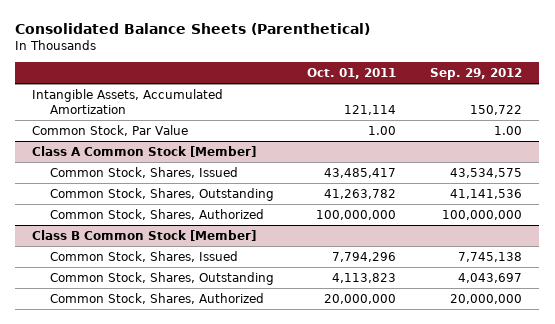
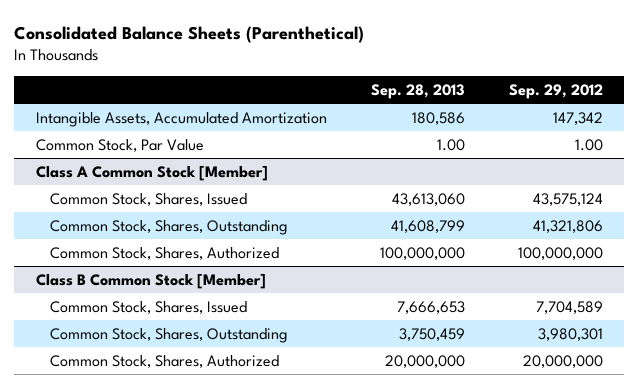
- | Oct. 01, 2011 | Sep. 29, 2012
+ | Sep. 28, 2013 | Sep. 29, 2012
- Intangible Assets, Accumulated Amortization | 121,114 | 150,722
+ Intangible Assets, Accumulated Amortization | 180,586 | 147,342
@ Class A Common Stock [Member]
- Common Stock, Shares, Issued | 43,485,417 | 43,534,575
- Common Stock, Shares, Outstanding | 41,263,782 | 41,141,536
+ Common Stock, Shares, Issued | 43,613,060 | 43,575,124
+ Common Stock, Shares, Outstanding | 41,608,799 | 41,321,806
@ Class B Common Stock [Member]
- Common Stock, Shares, Issued | 7,794,296 | 7,745,138
- Common Stock, Shares, Outstanding | 4,113,823 | 4,043,697
+ Common Stock, Shares, Issued | 7,666,653 | 7,704,589
+ Common Stock, Shares, Outstanding | 3,750,459 | 3,980,301

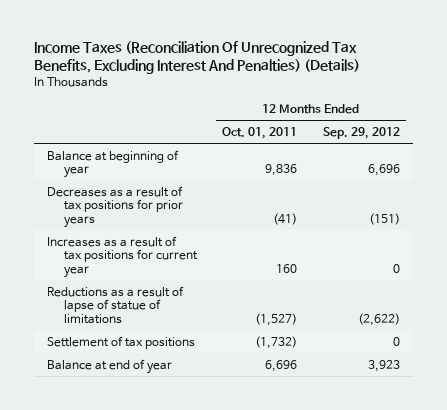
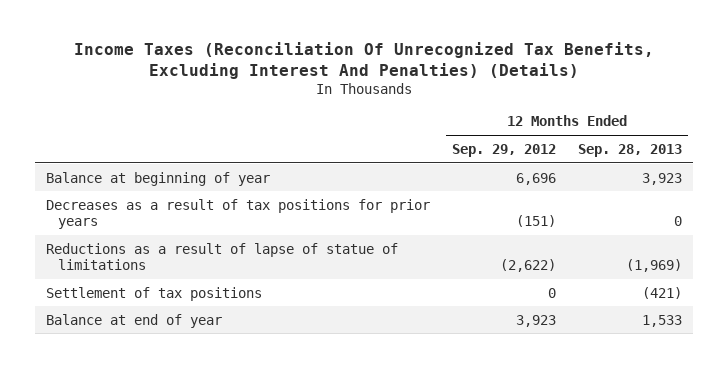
- | 12 Months Ended Oct. 01, 2011 | 12 Months Ended Sep. 29, 2012
+ | 12 Months Ended Sep. 29, 2012 | 12 Months Ended Sep. 28, 2013
- Increases as a result of tax positions for current year | 160 | 0

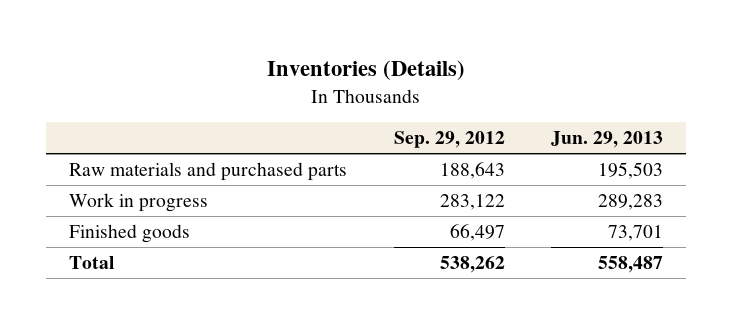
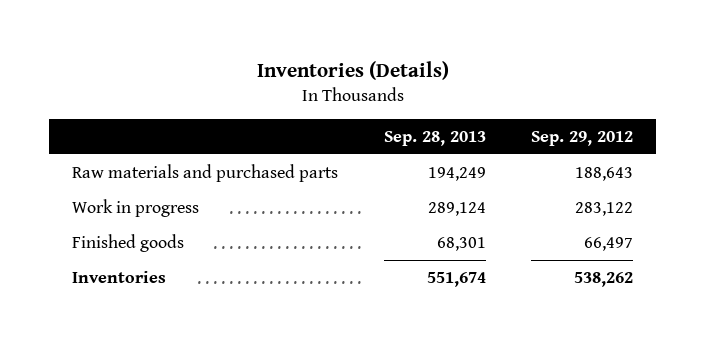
- | Sep. 29, 2012 | Jun. 29, 2013
+ | Sep. 28, 2013 | Sep. 29, 2012
- Total | 538,262 | 558,487
+ Inventories | 551,674 | 538,262

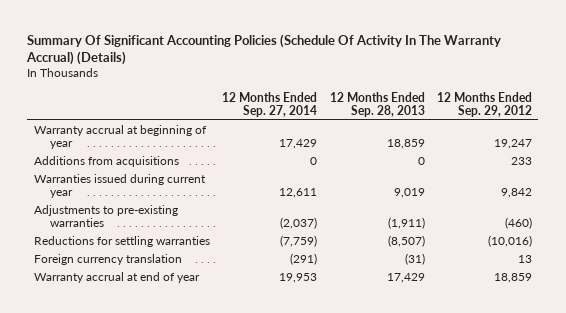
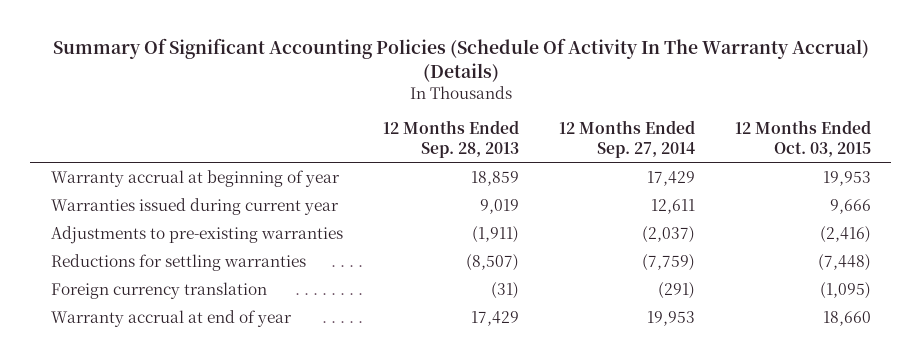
- | 12 Months Ended Sep. 27, 2014 | 12 Months Ended Sep. 28, 2013 | 12 Months Ended Sep. 29, 2012
+ | 12 Months Ended Sep. 28, 2013 | 12 Months Ended Sep. 27, 2014 | 12 Months Ended Oct. 03, 2015
- Additions from acquisitions | 0 | 0 | 233

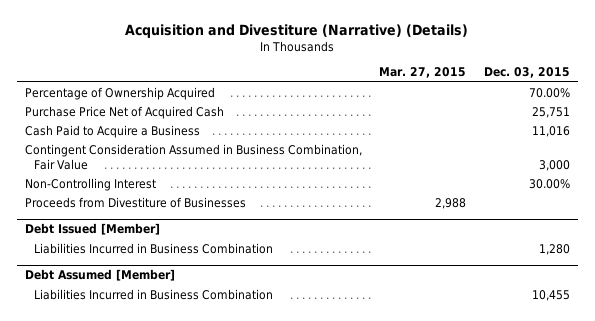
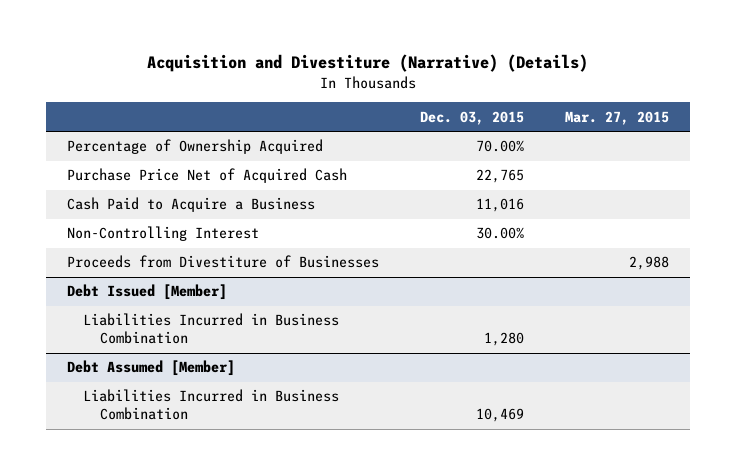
- | Mar. 27, 2015 | Dec. 03, 2015
+ | Dec. 03, 2015 | Mar. 27, 2015
- Purchase Price Net of Acquired Cash | | 25,751
+ Purchase Price Net of Acquired Cash | 22,765 |
- Contingent Consideration Assumed in Business Combination, Fair Value | | 3,000
@ Debt Assumed [Member]
- Liabilities Incurred in Business Combination | | 10,455
+ Liabilities Incurred in Business Combination | 10,469 |

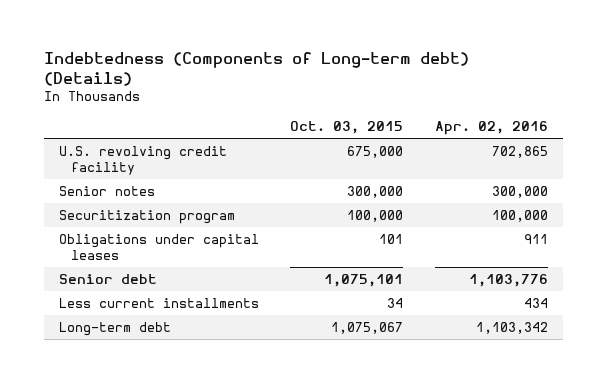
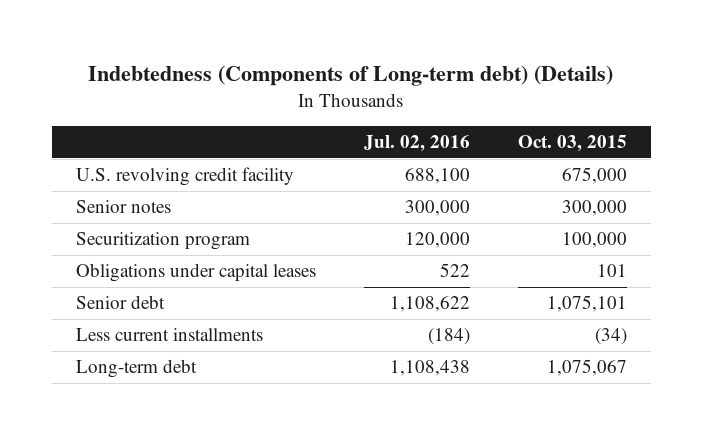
- | Oct. 03, 2015 | Apr. 02, 2016
+ | Jul. 02, 2016 | Oct. 03, 2015
- Less current installments | 34 | 434
+ Less current installments | (184) | (34)

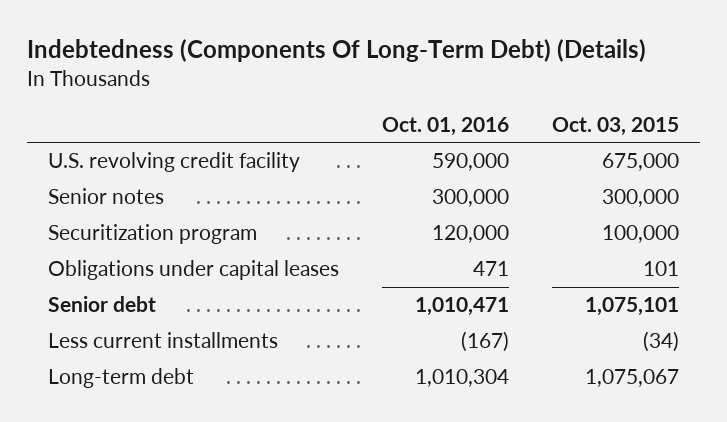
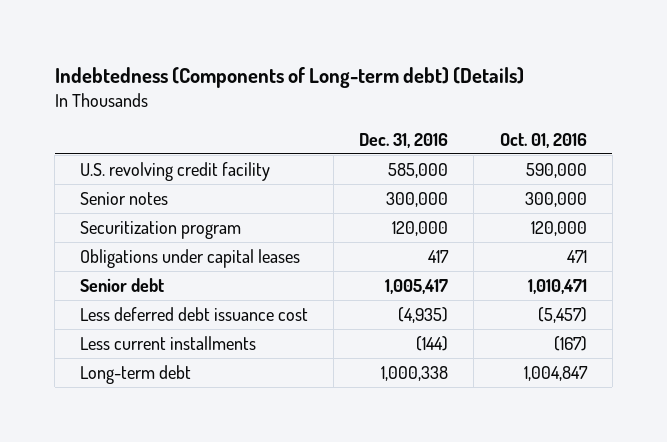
- Indebtedness (Components Of Long-Term Debt) (Details)
+ Indebtedness (Components of Long-term debt) (Details)
- | Oct. 01, 2016 | Oct. 03, 2015
+ | Dec. 31, 2016 | Oct. 01, 2016
+ Less deferred debt issuance cost | (4,935) | (5,457)
- Long-term debt | 1,010,304 | 1,075,067
+ Long-term debt | 1,000,338 | 1,004,847

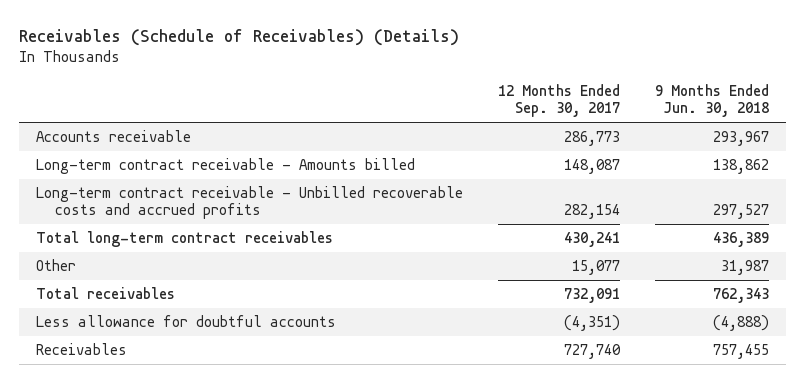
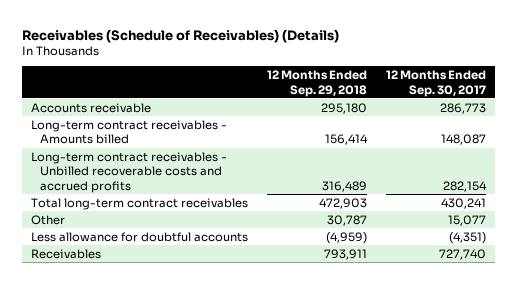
- | 12 Months Ended Sep. 30, 2017 | 9 Months Ended Jun. 30, 2018
+ | 12 Months Ended Sep. 29, 2018 | 12 Months Ended Sep. 30, 2017
- Long-term contract receivable - Amounts billed | 148,087 | 138,862
- Long-term contract receivable - Unbilled recoverable costs and accrued profits | 282,154 | 297,527
+ Long-term contract receivables - Amounts billed | 156,414 | 148,087
+ Long-term contract receivables - Unbilled recoverable costs and accrued profits | 316,489 | 282,154
- Total receivables | 732,091 | 762,343

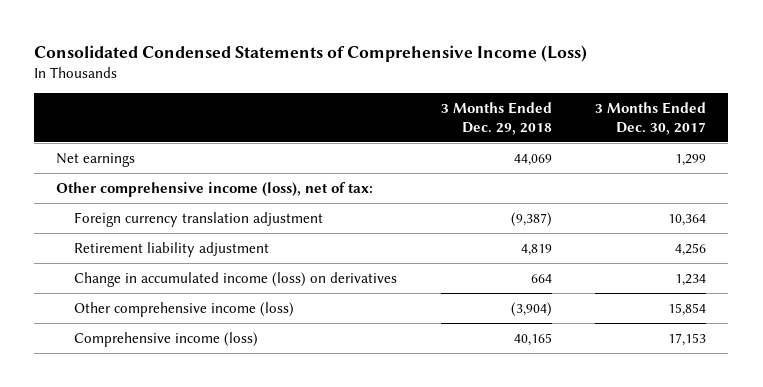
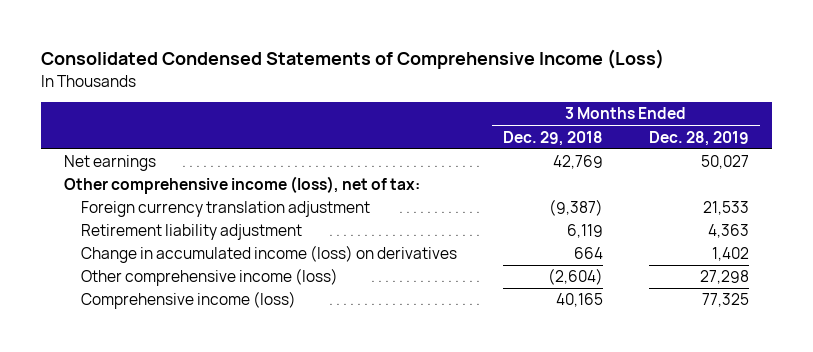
- | 3 Months Ended Dec. 29, 2018 | 3 Months Ended Dec. 30, 2017
+ | 3 Months Ended Dec. 29, 2018 | 3 Months Ended Dec. 28, 2019
- Net earnings | 44,069 | 1,299
+ Net earnings | 42,769 | 50,027
- Retirement liability adjustment | 4,819 | 4,256
+ Retirement liability adjustment | 6,119 | 4,363
- Other comprehensive income (loss) | (3,904) | 15,854
+ Other comprehensive income (loss) | (2,604) | 27,298

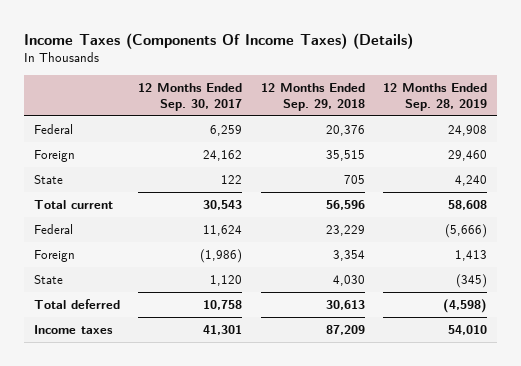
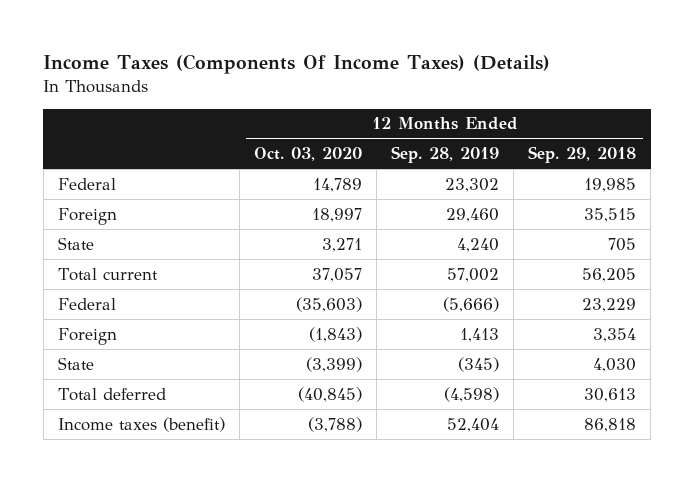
- | 12 Months Ended Sep. 30, 2017 | 12 Months Ended Sep. 29, 2018 | 12 Months Ended Sep. 28, 2019
+ | 12 Months Ended Oct. 03, 2020 | 12 Months Ended Sep. 28, 2019 | 12 Months Ended Sep. 29, 2018
- Federal | 6,259 | 20,376 | 24,908
+ Federal | 14,789 | 23,302 | 19,985
- Total current | 30,543 | 56,596 | 58,608
+ Total current | 37,057 | 57,002 | 56,205
- Income taxes | 41,301 | 87,209 | 54,010
+ Income taxes (benefit) | (3,788) | 52,404 | 86,818

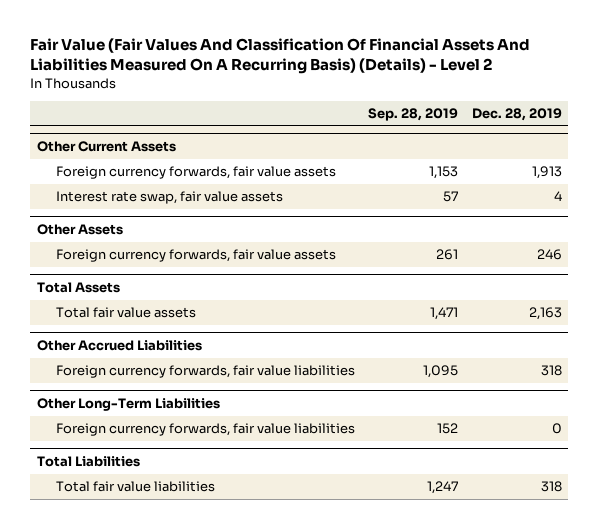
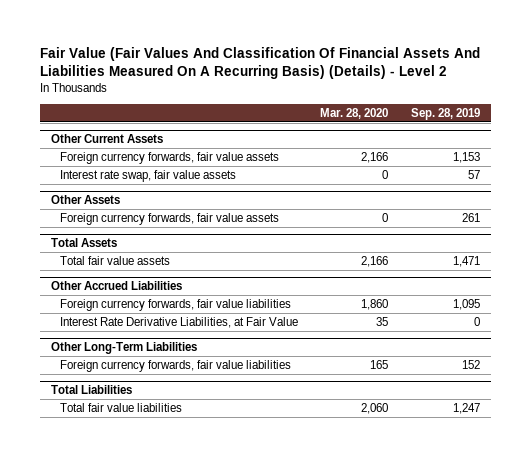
- | Sep. 28, 2019 | Dec. 28, 2019
+ | Mar. 28, 2020 | Sep. 28, 2019
@ Other Accrued Liabilities
+ Interest Rate Derivative Liabilities, at Fair Value | 35 | 0

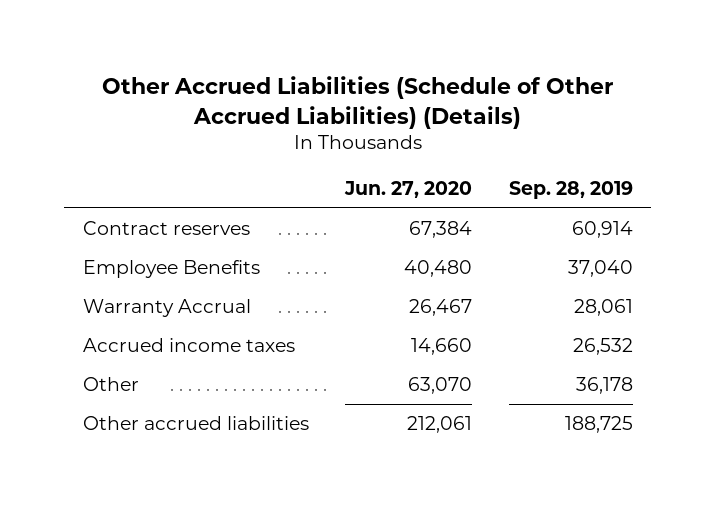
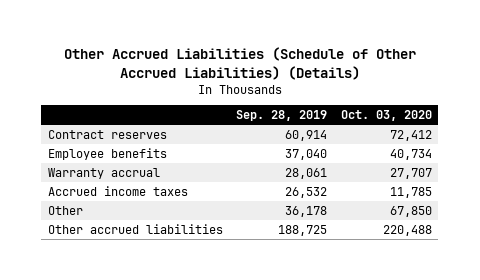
- | Jun. 27, 2020 | Sep. 28, 2019
+ | Sep. 28, 2019 | Oct. 03, 2020
- Employee Benefits | 40,480 | 37,040
- Warranty Accrual | 26,467 | 28,061
+ Employee benefits | 37,040 | 40,734
+ Warranty accrual | 28,061 | 27,707

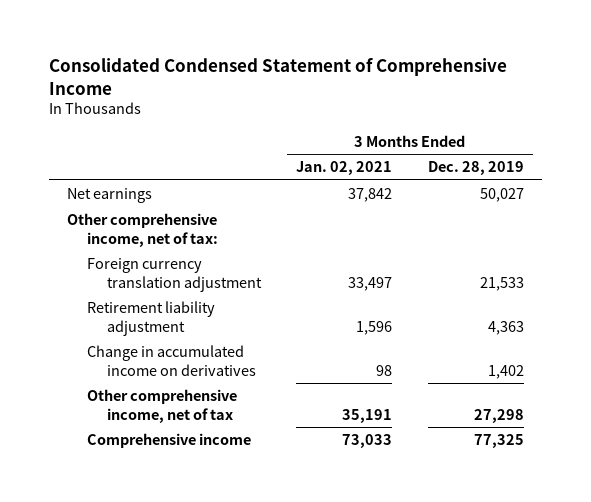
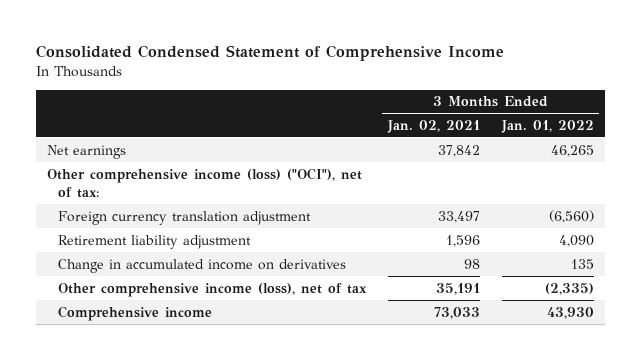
- | 3 Months Ended Jan. 02, 2021 | 3 Months Ended Dec. 28, 2019
+ | 3 Months Ended Jan. 02, 2021 | 3 Months Ended Jan. 01, 2022
- Other comprehensive income, net of tax:
+ Other comprehensive income (loss) ("OCI"), net of tax:
- Other comprehensive income, net of tax | 35,191 | 27,298
+ Other comprehensive income (loss), net of tax | 35,191 | (2,335)

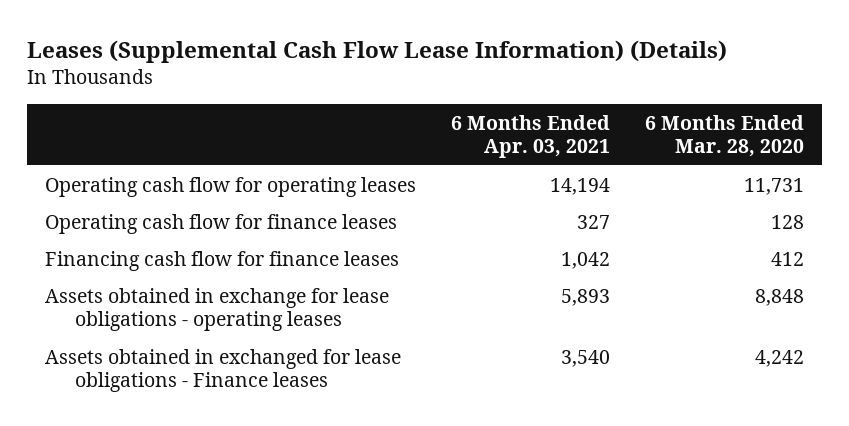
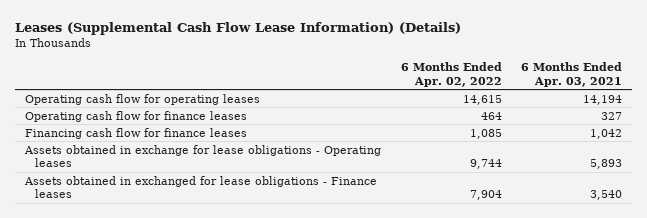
- | 6 Months Ended Apr. 03, 2021 | 6 Months Ended Mar. 28, 2020
+ | 6 Months Ended Apr. 02, 2022 | 6 Months Ended Apr. 03, 2021
- Assets obtained in exchange for lease obligations - operating leases | 5,893 | 8,848
+ Assets obtained in exchange for lease obligations - Operating leases | 9,744 | 5,893

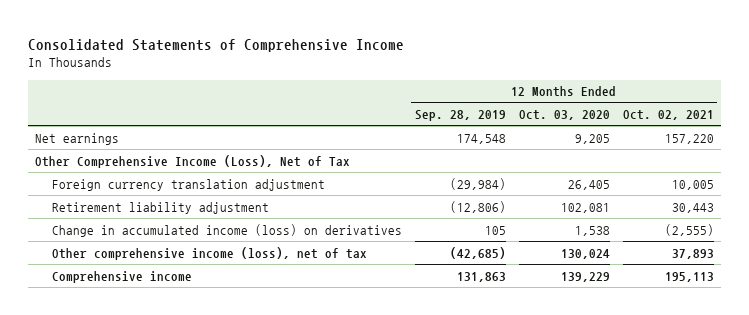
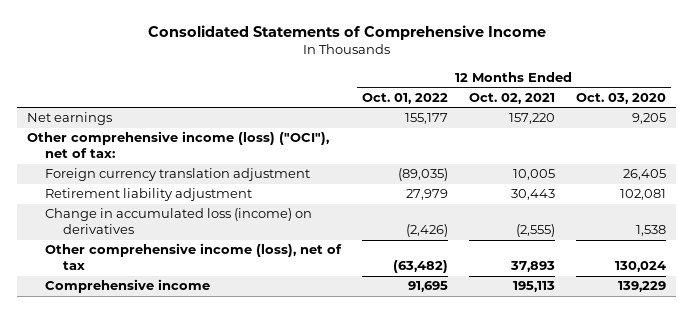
- | 12 Months Ended Sep. 28, 2019 | 12 Months Ended Oct. 03, 2020 | 12 Months Ended Oct. 02, 2021
+ | 12 Months Ended Oct. 01, 2022 | 12 Months Ended Oct. 02, 2021 | 12 Months Ended Oct. 03, 2020
- Other Comprehensive Income (Loss), Net of Tax
+ Other comprehensive income (loss) ("OCI"), net of tax:
- Change in accumulated income (loss) on derivatives | 105 | 1,538 | (2,555)
+ Change in accumulated loss (income) on derivatives | (2,426) | (2,555) | 1,538

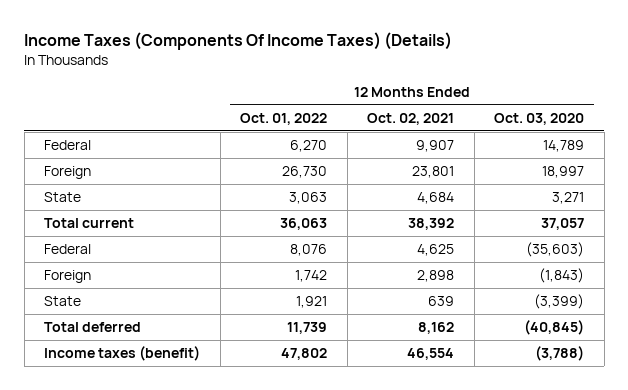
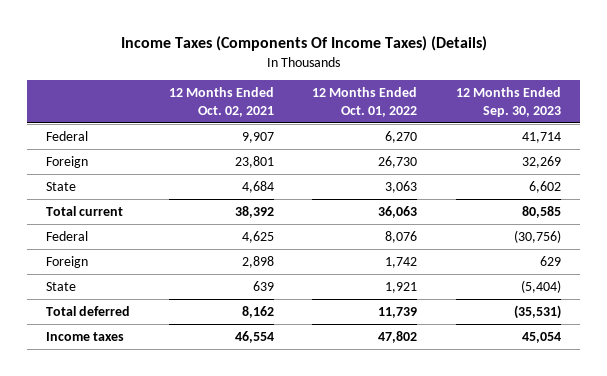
- | 12 Months Ended Oct. 01, 2022 | 12 Months Ended Oct. 02, 2021 | 12 Months Ended Oct. 03, 2020
+ | 12 Months Ended Oct. 02, 2021 | 12 Months Ended Oct. 01, 2022 | 12 Months Ended Sep. 30, 2023
- Income taxes (benefit) | 47,802 | 46,554 | (3,788)
+ Income taxes | 46,554 | 47,802 | 45,054

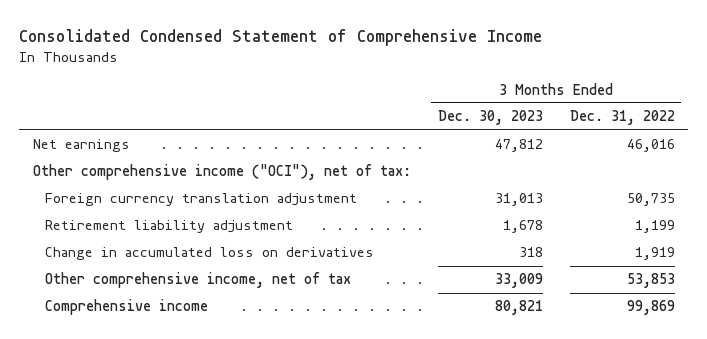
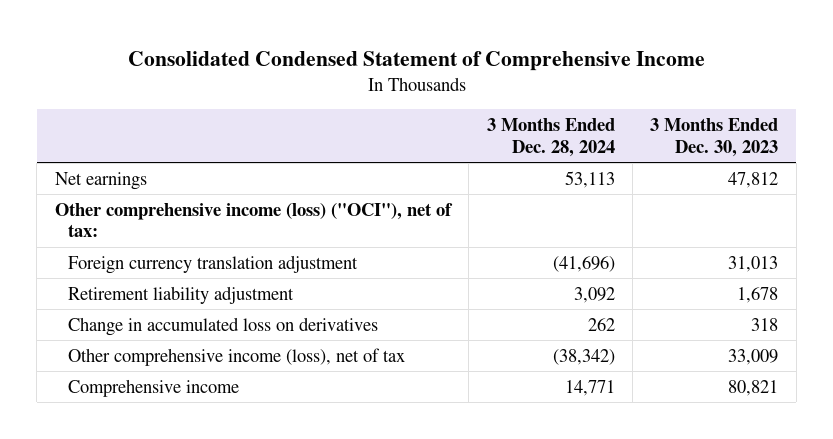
- | 3 Months Ended Dec. 30, 2023 | 3 Months Ended Dec. 31, 2022
+ | 3 Months Ended Dec. 28, 2024 | 3 Months Ended Dec. 30, 2023
- Other comprehensive income ("OCI"), net of tax:
+ Other comprehensive income (loss) ("OCI"), net of tax:
- Other comprehensive income, net of tax | 33,009 | 53,853
+ Other comprehensive income (loss), net of tax | (38,342) | 33,009

